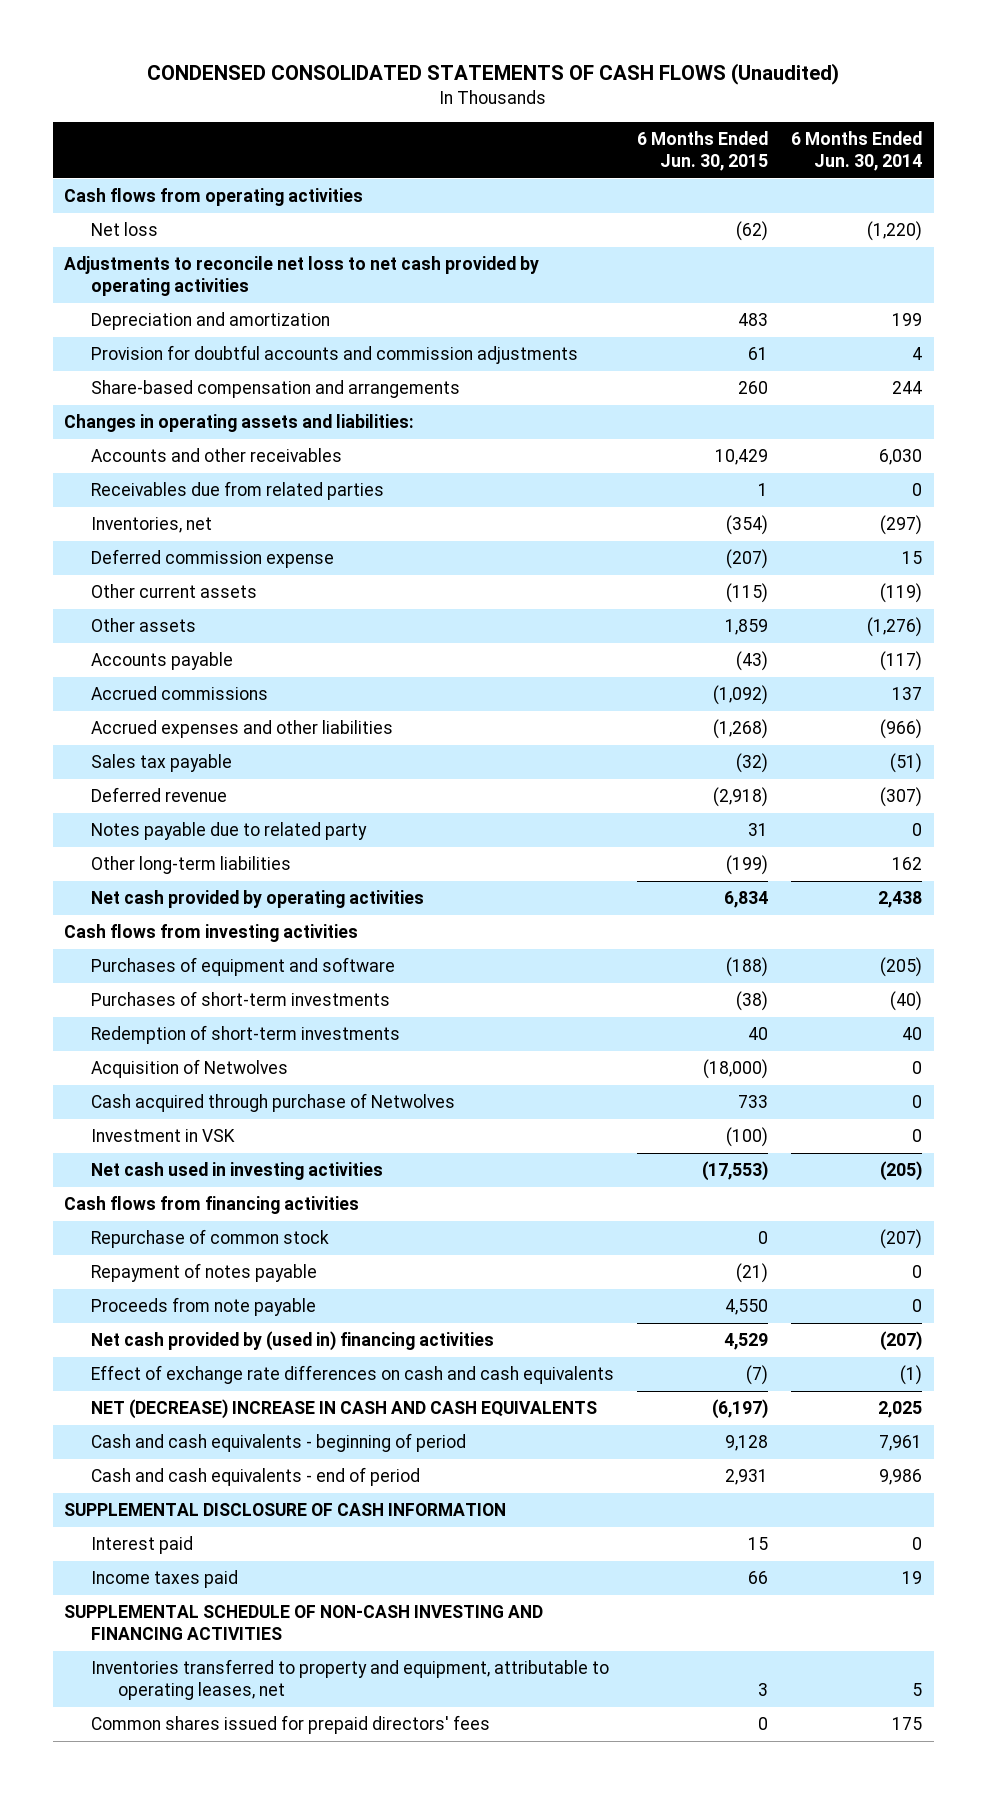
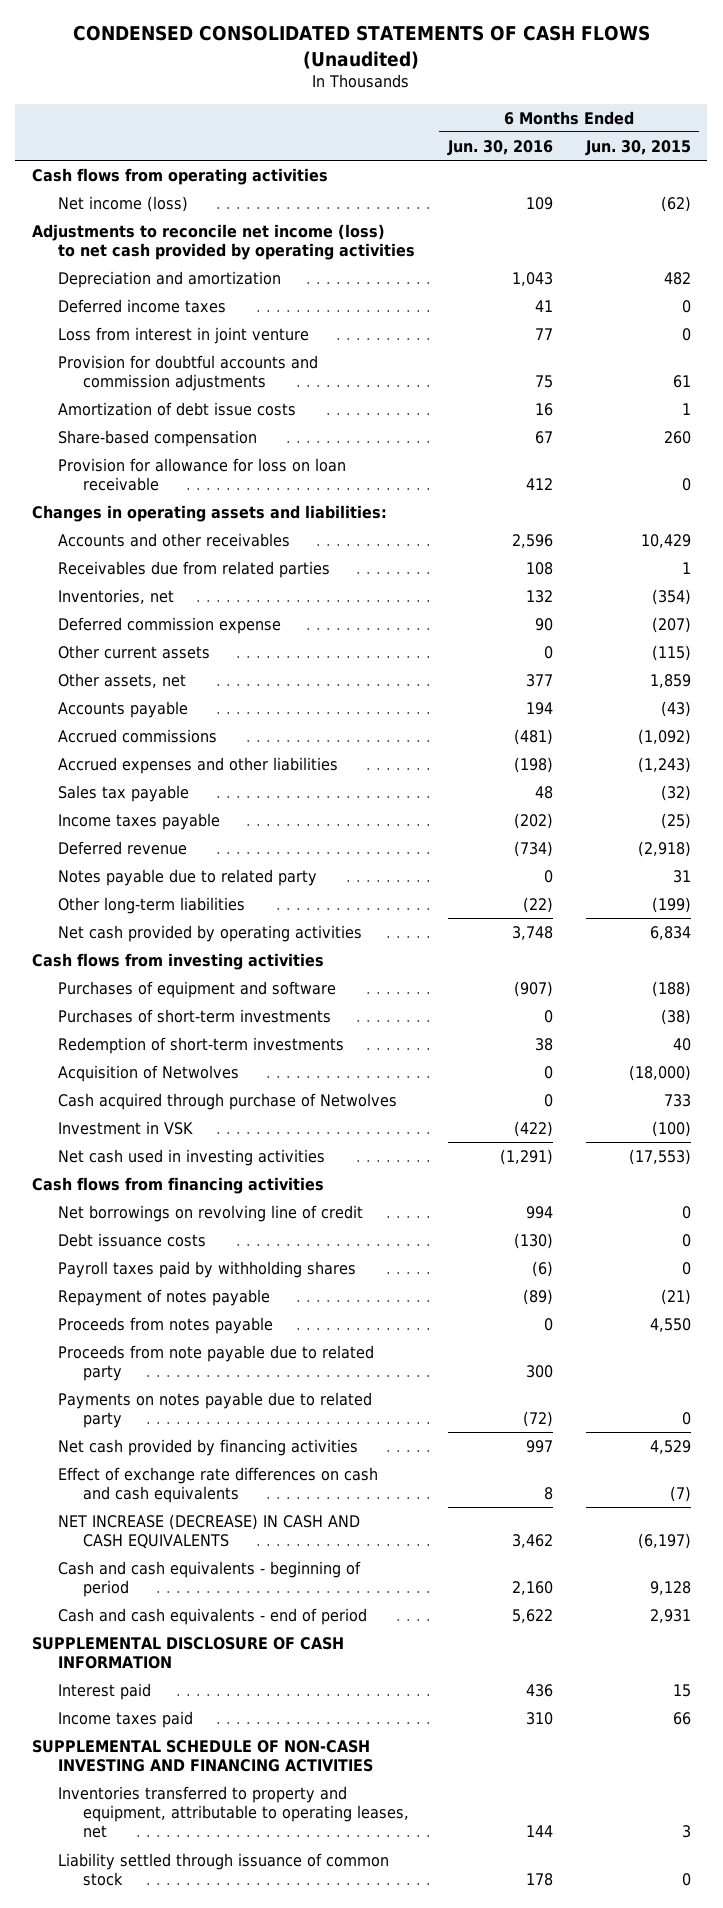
- | 6 Months Ended Jun. 30, 2015 | 6 Months Ended Jun. 30, 2014
+ | 6 Months Ended Jun. 30, 2016 | 6 Months Ended Jun. 30, 2015
- Net loss | (62) | (1,220)
- Adjustments to reconcile net loss to net cash provided by operating activities
- Depreciation and amortization | 483 | 199
+ Net income (loss) | 109 | (62)
+ Adjustments to reconcile net income (loss) to net cash provided by operating activities
+ Depreciation and amortization | 1,043 | 482
+ Deferred income taxes | 41 | 0
+ Loss from interest in joint venture | 77 | 0
- Share-based compensation and arrangements | 260 | 244
+ Amortization of debt issue costs | 16 | 1
+ Share-based compensation | 67 | 260
+ Provision for allowance for loss on loan receivable | 412 | 0
- Other assets | 1,859 | (1,276)
+ Other assets, net | 377 | 1,859
- Accrued expenses and other liabilities | (1,268) | (966)
+ Accrued expenses and other liabilities | (198) | (1,243)
+ Income taxes payable | (202) | (25)
- Repurchase of common stock | 0 | (207)
+ Net borrowings on revolving line of credit | 994 | 0
+ Debt issuance costs | (130) | 0
+ Payroll taxes paid by withholding shares | (6) | 0
- Proceeds from note payable | 4,550 | 0
- Net cash provided by (used in) financing activities | 4,529 | (207)
+ Proceeds from notes payable | 0 | 4,550
+ Proceeds from note payable due to related party | 300 |
+ Payments on notes payable due to related party | (72) | 0
+ Net cash provided by financing activities | 997 | 4,529
- NET (DECREASE) INCREASE IN CASH AND CASH EQUIVALENTS | (6,197) | 2,025
+ NET INCREASE (DECREASE) IN CASH AND CASH EQUIVALENTS | 3,462 | (6,197)
- Common shares issued for prepaid directors' fees | 0 | 175
+ Liability settled through issuance of common stock | 178 | 0

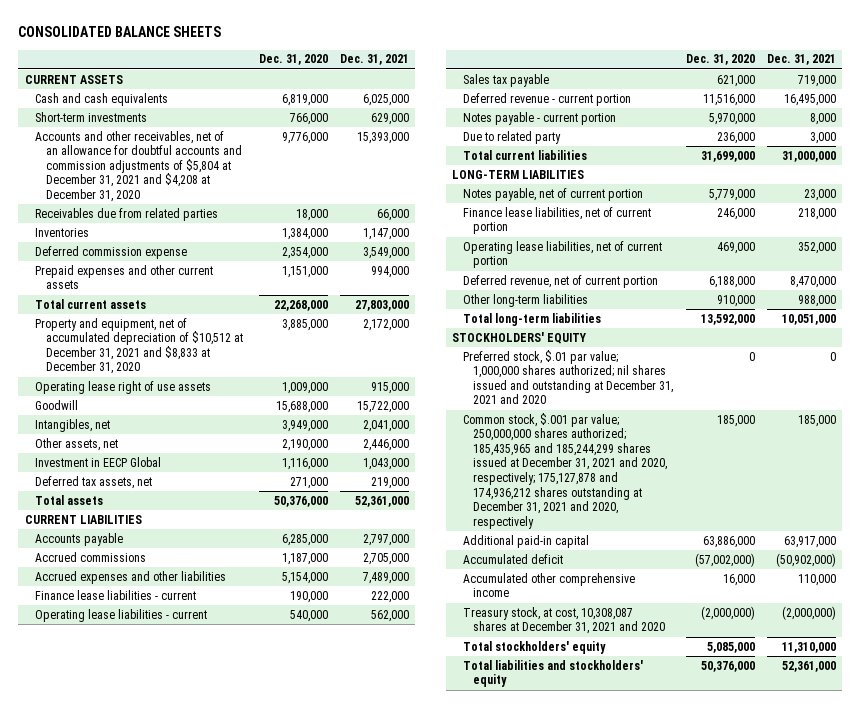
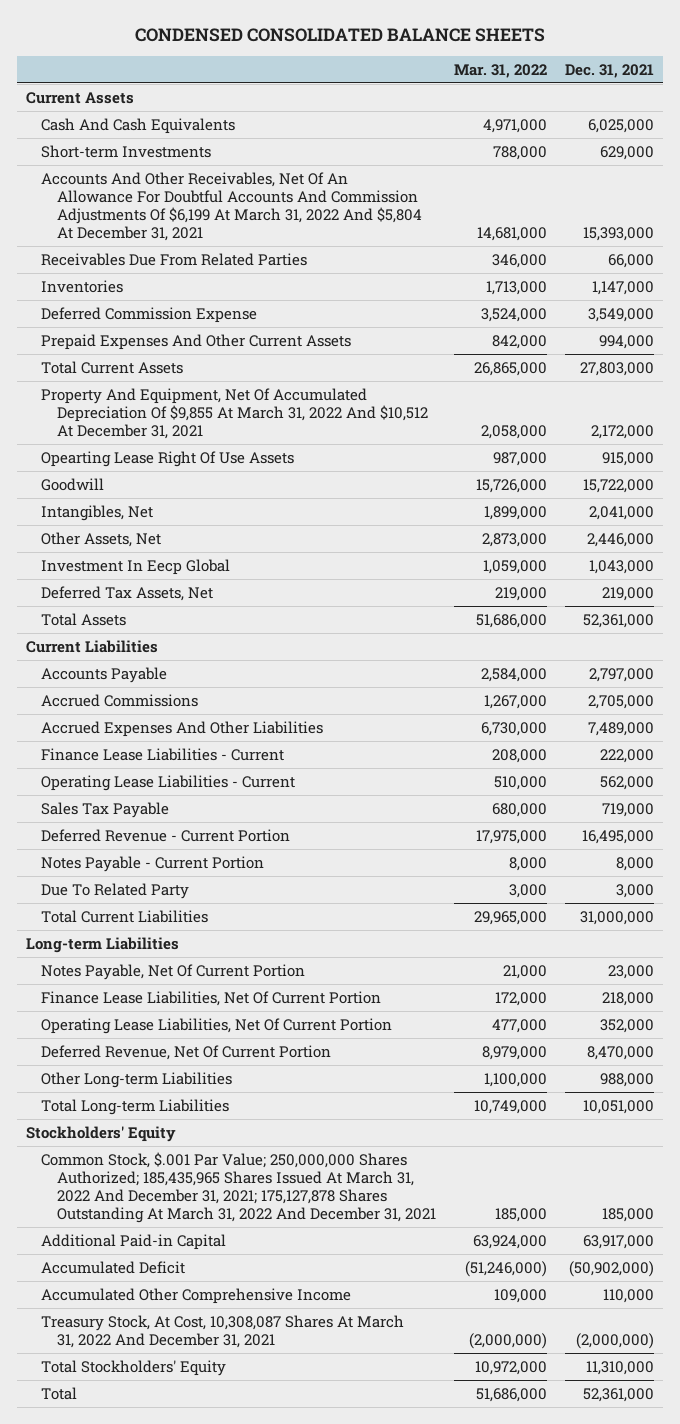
- CONSOLIDATED BALANCE SHEETS
+ CONDENSED CONSOLIDATED BALANCE SHEETS
- | Dec. 31, 2020 | Dec. 31, 2021
+ | Mar. 31, 2022 | Dec. 31, 2021
- CURRENT ASSETS
- Cash and cash equivalents | 6,819,000 | 6,025,000
- Short-term investments | 766,000 | 629,000
- Accounts and other receivables, net of an allowance for doubtful accounts and commission adjustments of $5,804 at December 31, 2021 and $4,208 at December 31, 2020 | 9,776,000 | 15,393,000
- Receivables due from related parties | 18,000 | 66,000
+ Current Assets
+ Cash And Cash Equivalents | 4,971,000 | 6,025,000
+ Short-term Investments | 788,000 | 629,000
+ Accounts And Other Receivables, Net Of An Allowance For Doubtful Accounts And Commission Adjustments Of $6,199 At March 31, 2022 And $5,804 At December 31, 2021 | 14,681,000 | 15,393,000
+ Receivables Due From Related Parties | 346,000 | 66,000
- Deferred commission expense | 2,354,000 | 3,549,000
- Prepaid expenses and other current assets | 1,151,000 | 994,000
- Total current assets | 22,268,000 | 27,803,000
- Property and equipment, net of accumulated depreciation of $10,512 at December 31, 2021 and $8,833 at December 31, 2020 | 3,885,000 | 2,172,000
- Operating lease right of use assets | 1,009,000 | 915,000
+ Deferred Commission Expense | 3,524,000 | 3,549,000
+ Prepaid Expenses And Other Current Assets | 842,000 | 994,000
+ Total Current Assets | 26,865,000 | 27,803,000
+ Property And Equipment, Net Of Accumulated Depreciation Of $9,855 At March 31, 2022 And $10,512 At December 31, 2021 | 2,058,000 | 2,172,000
+ Opearting Lease Right Of Use Assets | 987,000 | 915,000
- Intangibles, net | 3,949,000 | 2,041,000
- Other assets, net | 2,190,000 | 2,446,000
- Investment in EECP Global | 1,116,000 | 1,043,000
- Deferred tax assets, net | 271,000 | 219,000
- Total assets | 50,376,000 | 52,361,000
- CURRENT LIABILITIES
- Accounts payable | 6,285,000 | 2,797,000
- Accrued commissions | 1,187,000 | 2,705,000
- Accrued expenses and other liabilities | 5,154,000 | 7,489,000
- Finance lease liabilities - current | 190,000 | 222,000
- Operating lease liabilities - current | 540,000 | 562,000
- Sales tax payable | 621,000 | 719,000
- Deferred revenue - current portion | 11,516,000 | 16,495,000
- Notes payable - current portion | 5,970,000 | 8,000
- Due to related party | 236,000 | 3,000
- Total current liabilities | 31,699,000 | 31,000,000
- LONG-TERM LIABILITIES
- Notes payable, net of current portion | 5,779,000 | 23,000
- Finance lease liabilities, net of current portion | 246,000 | 218,000
- Operating lease liabilities, net of current portion | 469,000 | 352,000
- Deferred revenue, net of current portion | 6,188,000 | 8,470,000
- Other long-term liabilities | 910,000 | 988,000
- Total long-term liabilities | 13,592,000 | 10,051,000
- STOCKHOLDERS' EQUITY
- Preferred stock, $.01 par value; 1,000,000 shares authorized; nil shares issued and outstanding at December 31, 2021 and 2020 | 0 | 0
- Common stock, $.001 par value; 250,000,000 shares authorized; 185,435,965 and 185,244,299 shares issued at December 31, 2021 and 2020, respectively; 175,127,878 and 174,936,212 shares outstanding at December 31, 2021 and 2020, respectively | 185,000 | 185,000
- Additional paid-in capital | 63,886,000 | 63,917,000
- Accumulated deficit | (57,002,000) | (50,902,000)
- Accumulated other comprehensive income | 16,000 | 110,000
- Treasury stock, at cost, 10,308,087 shares at December 31, 2021 and 2020 | (2,000,000) | (2,000,000)
- Total stockholders' equity | 5,085,000 | 11,310,000
- Total liabilities and stockholders' equity | 50,376,000 | 52,361,000
+ Intangibles, Net | 1,899,000 | 2,041,000
+ Other Assets, Net | 2,873,000 | 2,446,000
+ Investment In Eecp Global | 1,059,000 | 1,043,000
+ Deferred Tax Assets, Net | 219,000 | 219,000
+ Total Assets | 51,686,000 | 52,361,000
+ Current Liabilities
+ Accounts Payable | 2,584,000 | 2,797,000
+ Accrued Commissions | 1,267,000 | 2,705,000
+ Accrued Expenses And Other Liabilities | 6,730,000 | 7,489,000
+ Finance Lease Liabilities - Current | 208,000 | 222,000
+ Operating Lease Liabilities - Current | 510,000 | 562,000
+ Sales Tax Payable | 680,000 | 719,000
+ Deferred Revenue - Current Portion | 17,975,000 | 16,495,000
+ Notes Payable - Current Portion | 8,000 | 8,000
+ Due To Related Party | 3,000 | 3,000
+ Total Current Liabilities | 29,965,000 | 31,000,000
+ Long-term Liabilities
+ Notes Payable, Net Of Current Portion | 21,000 | 23,000
+ Finance Lease Liabilities, Net Of Current Portion | 172,000 | 218,000
+ Operating Lease Liabilities, Net Of Current Portion | 477,000 | 352,000
+ Deferred Revenue, Net Of Current Portion | 8,979,000 | 8,470,000
+ Other Long-term Liabilities | 1,100,000 | 988,000
+ Total Long-term Liabilities | 10,749,000 | 10,051,000
+ Stockholders' Equity
+ Common Stock, $.001 Par Value; 250,000,000 Shares Authorized; 185,435,965 Shares Issued At March 31, 2022 And December 31, 2021; 175,127,878 Shares Outstanding At March 31, 2022 And December 31, 2021 | 185,000 | 185,000
+ Additional Paid-in Capital | 63,924,000 | 63,917,000
+ Accumulated Deficit | (51,246,000) | (50,902,000)
+ Accumulated Other Comprehensive Income | 109,000 | 110,000
+ Treasury Stock, At Cost, 10,308,087 Shares At March 31, 2022 And December 31, 2021 | (2,000,000) | (2,000,000)
+ Total Stockholders' Equity | 10,972,000 | 11,310,000
+ Total | 51,686,000 | 52,361,000

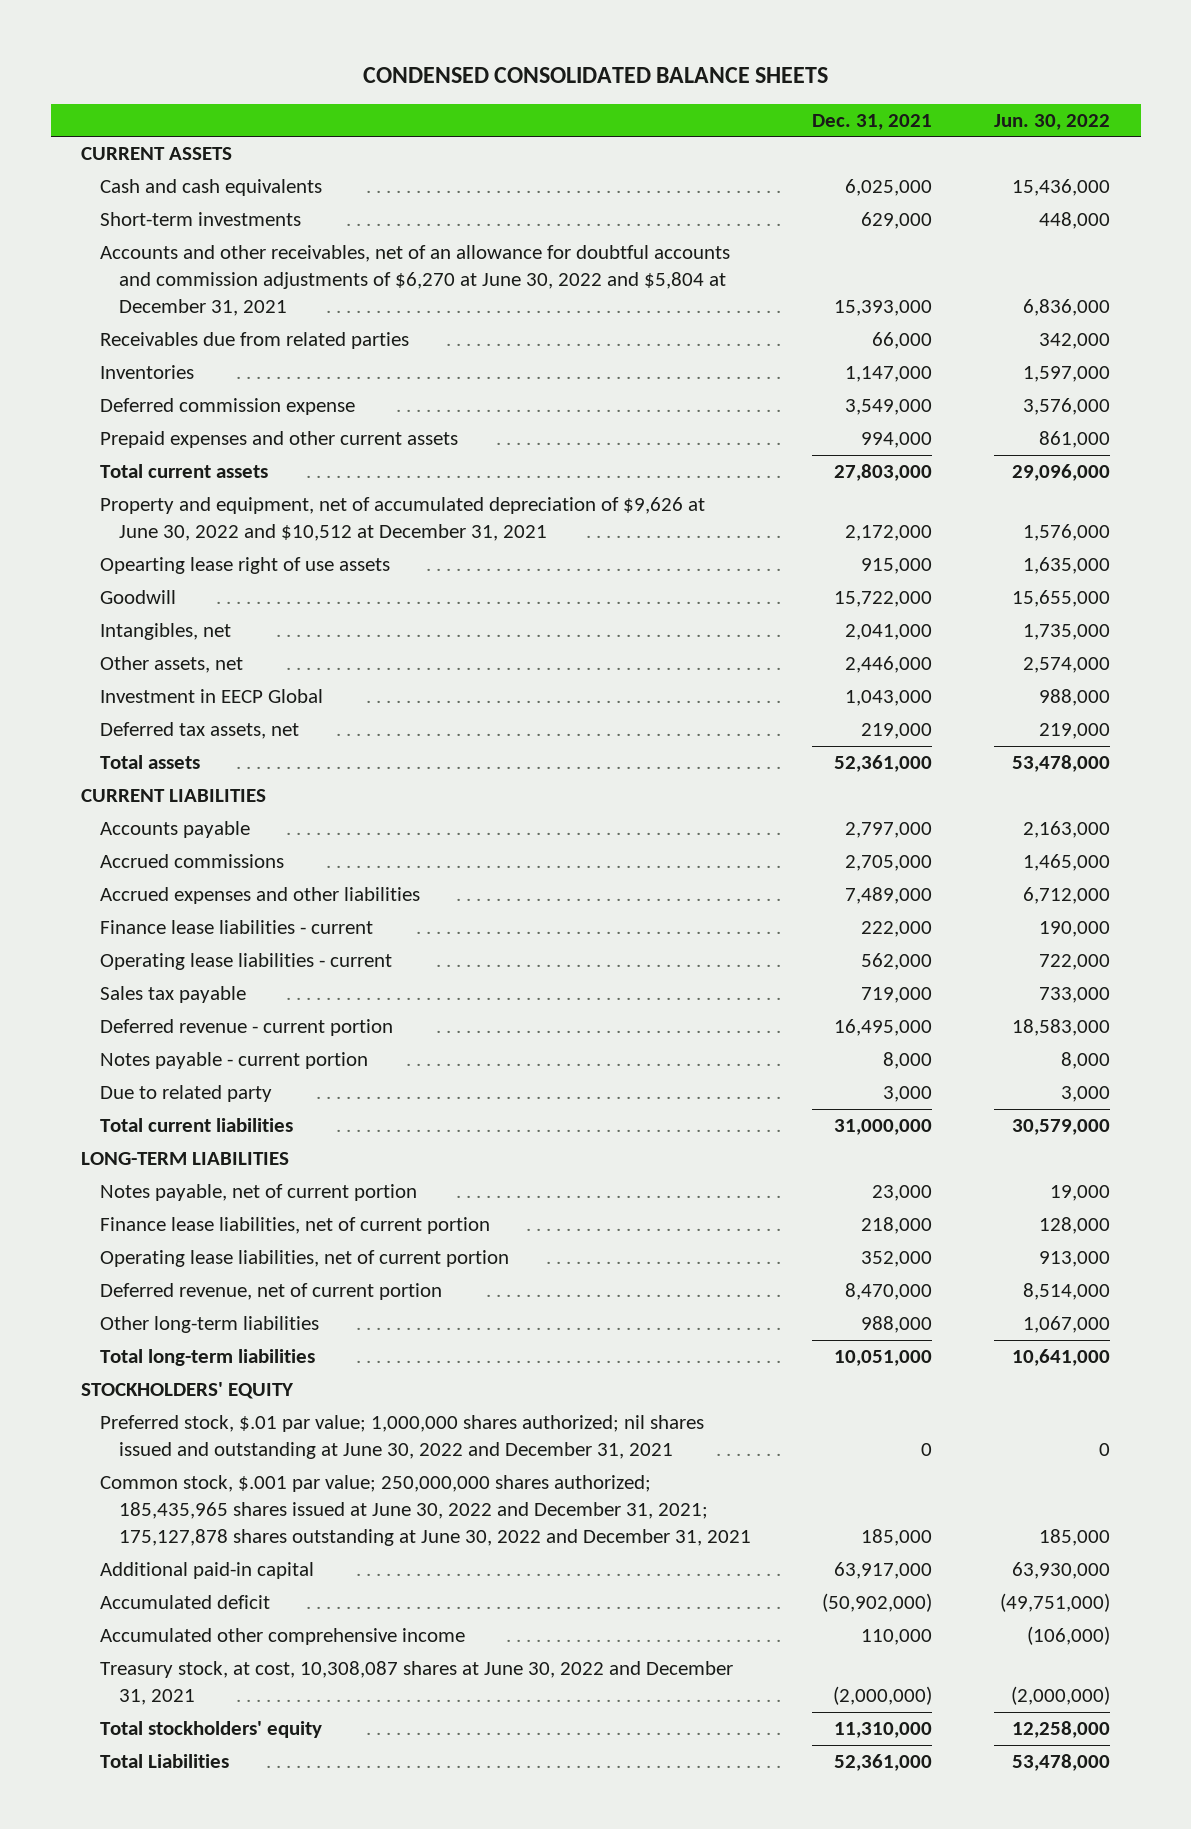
- | Mar. 31, 2022 | Dec. 31, 2021
+ | Dec. 31, 2021 | Jun. 30, 2022
- Current Assets
- Cash And Cash Equivalents | 4,971,000 | 6,025,000
- Short-term Investments | 788,000 | 629,000
- Accounts And Other Receivables, Net Of An Allowance For Doubtful Accounts And Commission Adjustments Of $6,199 At March 31, 2022 And $5,804 At December 31, 2021 | 14,681,000 | 15,393,000
- Receivables Due From Related Parties | 346,000 | 66,000
+ CURRENT ASSETS
+ Cash and cash equivalents | 6,025,000 | 15,436,000
+ Short-term investments | 629,000 | 448,000
+ Accounts and other receivables, net of an allowance for doubtful accounts and commission adjustments of $6,270 at June 30, 2022 and $5,804 at December 31, 2021 | 15,393,000 | 6,836,000
+ Receivables due from related parties | 66,000 | 342,000
- Deferred Commission Expense | 3,524,000 | 3,549,000
- Prepaid Expenses And Other Current Assets | 842,000 | 994,000
- Total Current Assets | 26,865,000 | 27,803,000
- Property And Equipment, Net Of Accumulated Depreciation Of $9,855 At March 31, 2022 And $10,512 At December 31, 2021 | 2,058,000 | 2,172,000
- Opearting Lease Right Of Use Assets | 987,000 | 915,000
+ Deferred commission expense | 3,549,000 | 3,576,000
+ Prepaid expenses and other current assets | 994,000 | 861,000
+ Total current assets | 27,803,000 | 29,096,000
+ Property and equipment, net of accumulated depreciation of $9,626 at June 30, 2022 and $10,512 at December 31, 2021 | 2,172,000 | 1,576,000
+ Opearting lease right of use assets | 915,000 | 1,635,000
- Intangibles, Net | 1,899,000 | 2,041,000
- Other Assets, Net | 2,873,000 | 2,446,000
- Investment In Eecp Global | 1,059,000 | 1,043,000
- Deferred Tax Assets, Net | 219,000 | 219,000
- Total Assets | 51,686,000 | 52,361,000
- Current Liabilities
- Accounts Payable | 2,584,000 | 2,797,000
- Accrued Commissions | 1,267,000 | 2,705,000
- Accrued Expenses And Other Liabilities | 6,730,000 | 7,489,000
- Finance Lease Liabilities - Current | 208,000 | 222,000
- Operating Lease Liabilities - Current | 510,000 | 562,000
- Sales Tax Payable | 680,000 | 719,000
- Deferred Revenue - Current Portion | 17,975,000 | 16,495,000
- Notes Payable - Current Portion | 8,000 | 8,000
- Due To Related Party | 3,000 | 3,000
- Total Current Liabilities | 29,965,000 | 31,000,000
- Long-term Liabilities
- Notes Payable, Net Of Current Portion | 21,000 | 23,000
- Finance Lease Liabilities, Net Of Current Portion | 172,000 | 218,000
- Operating Lease Liabilities, Net Of Current Portion | 477,000 | 352,000
- Deferred Revenue, Net Of Current Portion | 8,979,000 | 8,470,000
- Other Long-term Liabilities | 1,100,000 | 988,000
- Total Long-term Liabilities | 10,749,000 | 10,051,000
- Stockholders' Equity
- Common Stock, $.001 Par Value; 250,000,000 Shares Authorized; 185,435,965 Shares Issued At March 31, 2022 And December 31, 2021; 175,127,878 Shares Outstanding At March 31, 2022 And December 31, 2021 | 185,000 | 185,000
- Additional Paid-in Capital | 63,924,000 | 63,917,000
- Accumulated Deficit | (51,246,000) | (50,902,000)
- Accumulated Other Comprehensive Income | 109,000 | 110,000
- Treasury Stock, At Cost, 10,308,087 Shares At March 31, 2022 And December 31, 2021 | (2,000,000) | (2,000,000)
- Total Stockholders' Equity | 10,972,000 | 11,310,000
- Total | 51,686,000 | 52,361,000
+ Intangibles, net | 2,041,000 | 1,735,000
+ Other assets, net | 2,446,000 | 2,574,000
+ Investment in EECP Global | 1,043,000 | 988,000
+ Deferred tax assets, net | 219,000 | 219,000
+ Total assets | 52,361,000 | 53,478,000
+ CURRENT LIABILITIES
+ Accounts payable | 2,797,000 | 2,163,000
+ Accrued commissions | 2,705,000 | 1,465,000
+ Accrued expenses and other liabilities | 7,489,000 | 6,712,000
+ Finance lease liabilities - current | 222,000 | 190,000
+ Operating lease liabilities - current | 562,000 | 722,000
+ Sales tax payable | 719,000 | 733,000
+ Deferred revenue - current portion | 16,495,000 | 18,583,000
+ Notes payable - current portion | 8,000 | 8,000
+ Due to related party | 3,000 | 3,000
+ Total current liabilities | 31,000,000 | 30,579,000
+ LONG-TERM LIABILITIES
+ Notes payable, net of current portion | 23,000 | 19,000
+ Finance lease liabilities, net of current portion | 218,000 | 128,000
+ Operating lease liabilities, net of current portion | 352,000 | 913,000
+ Deferred revenue, net of current portion | 8,470,000 | 8,514,000
+ Other long-term liabilities | 988,000 | 1,067,000
+ Total long-term liabilities | 10,051,000 | 10,641,000
+ STOCKHOLDERS' EQUITY
+ Preferred stock, $.01 par value; 1,000,000 shares authorized; nil shares issued and outstanding at June 30, 2022 and December 31, 2021 | 0 | 0
+ Common stock, $.001 par value; 250,000,000 shares authorized; 185,435,965 shares issued at June 30, 2022 and December 31, 2021; 175,127,878 shares outstanding at June 30, 2022 and December 31, 2021 | 185,000 | 185,000
+ Additional paid-in capital | 63,917,000 | 63,930,000
+ Accumulated deficit | (50,902,000) | (49,751,000)
+ Accumulated other comprehensive income | 110,000 | (106,000)
+ Treasury stock, at cost, 10,308,087 shares at June 30, 2022 and December 31, 2021 | (2,000,000) | (2,000,000)
+ Total stockholders' equity | 11,310,000 | 12,258,000
+ Total Liabilities | 52,361,000 | 53,478,000

